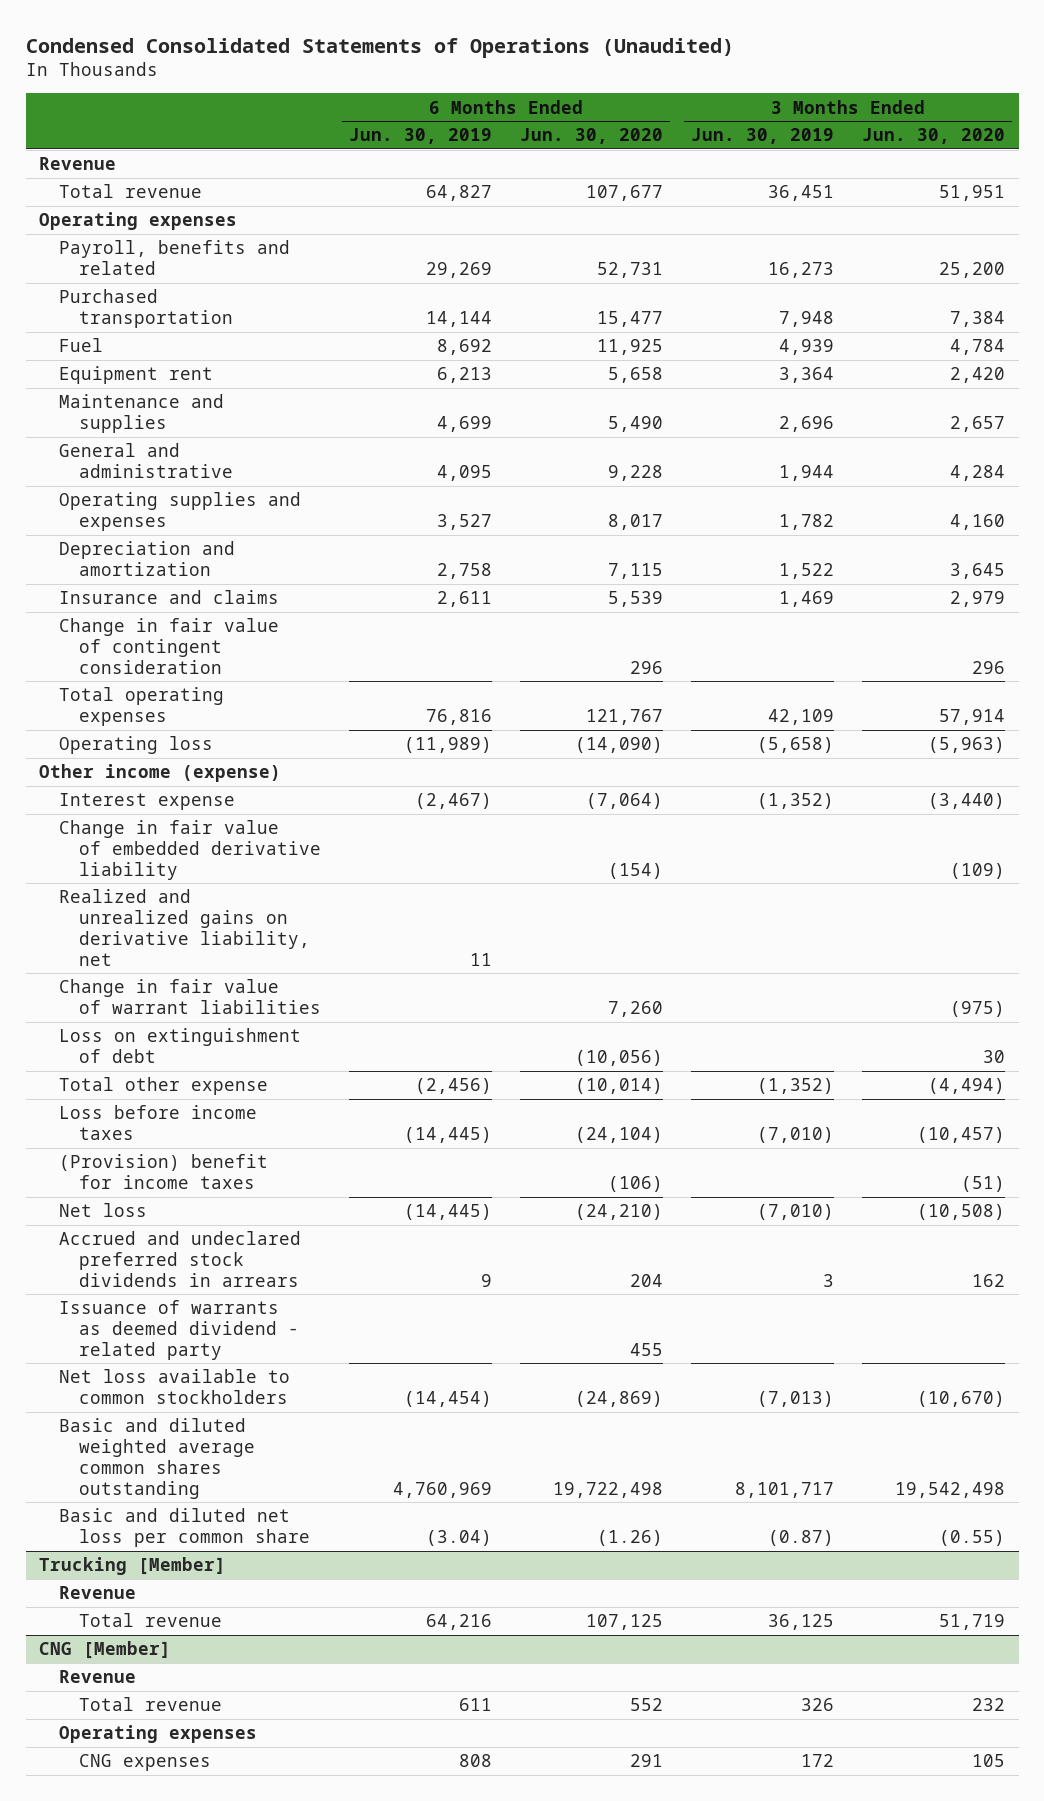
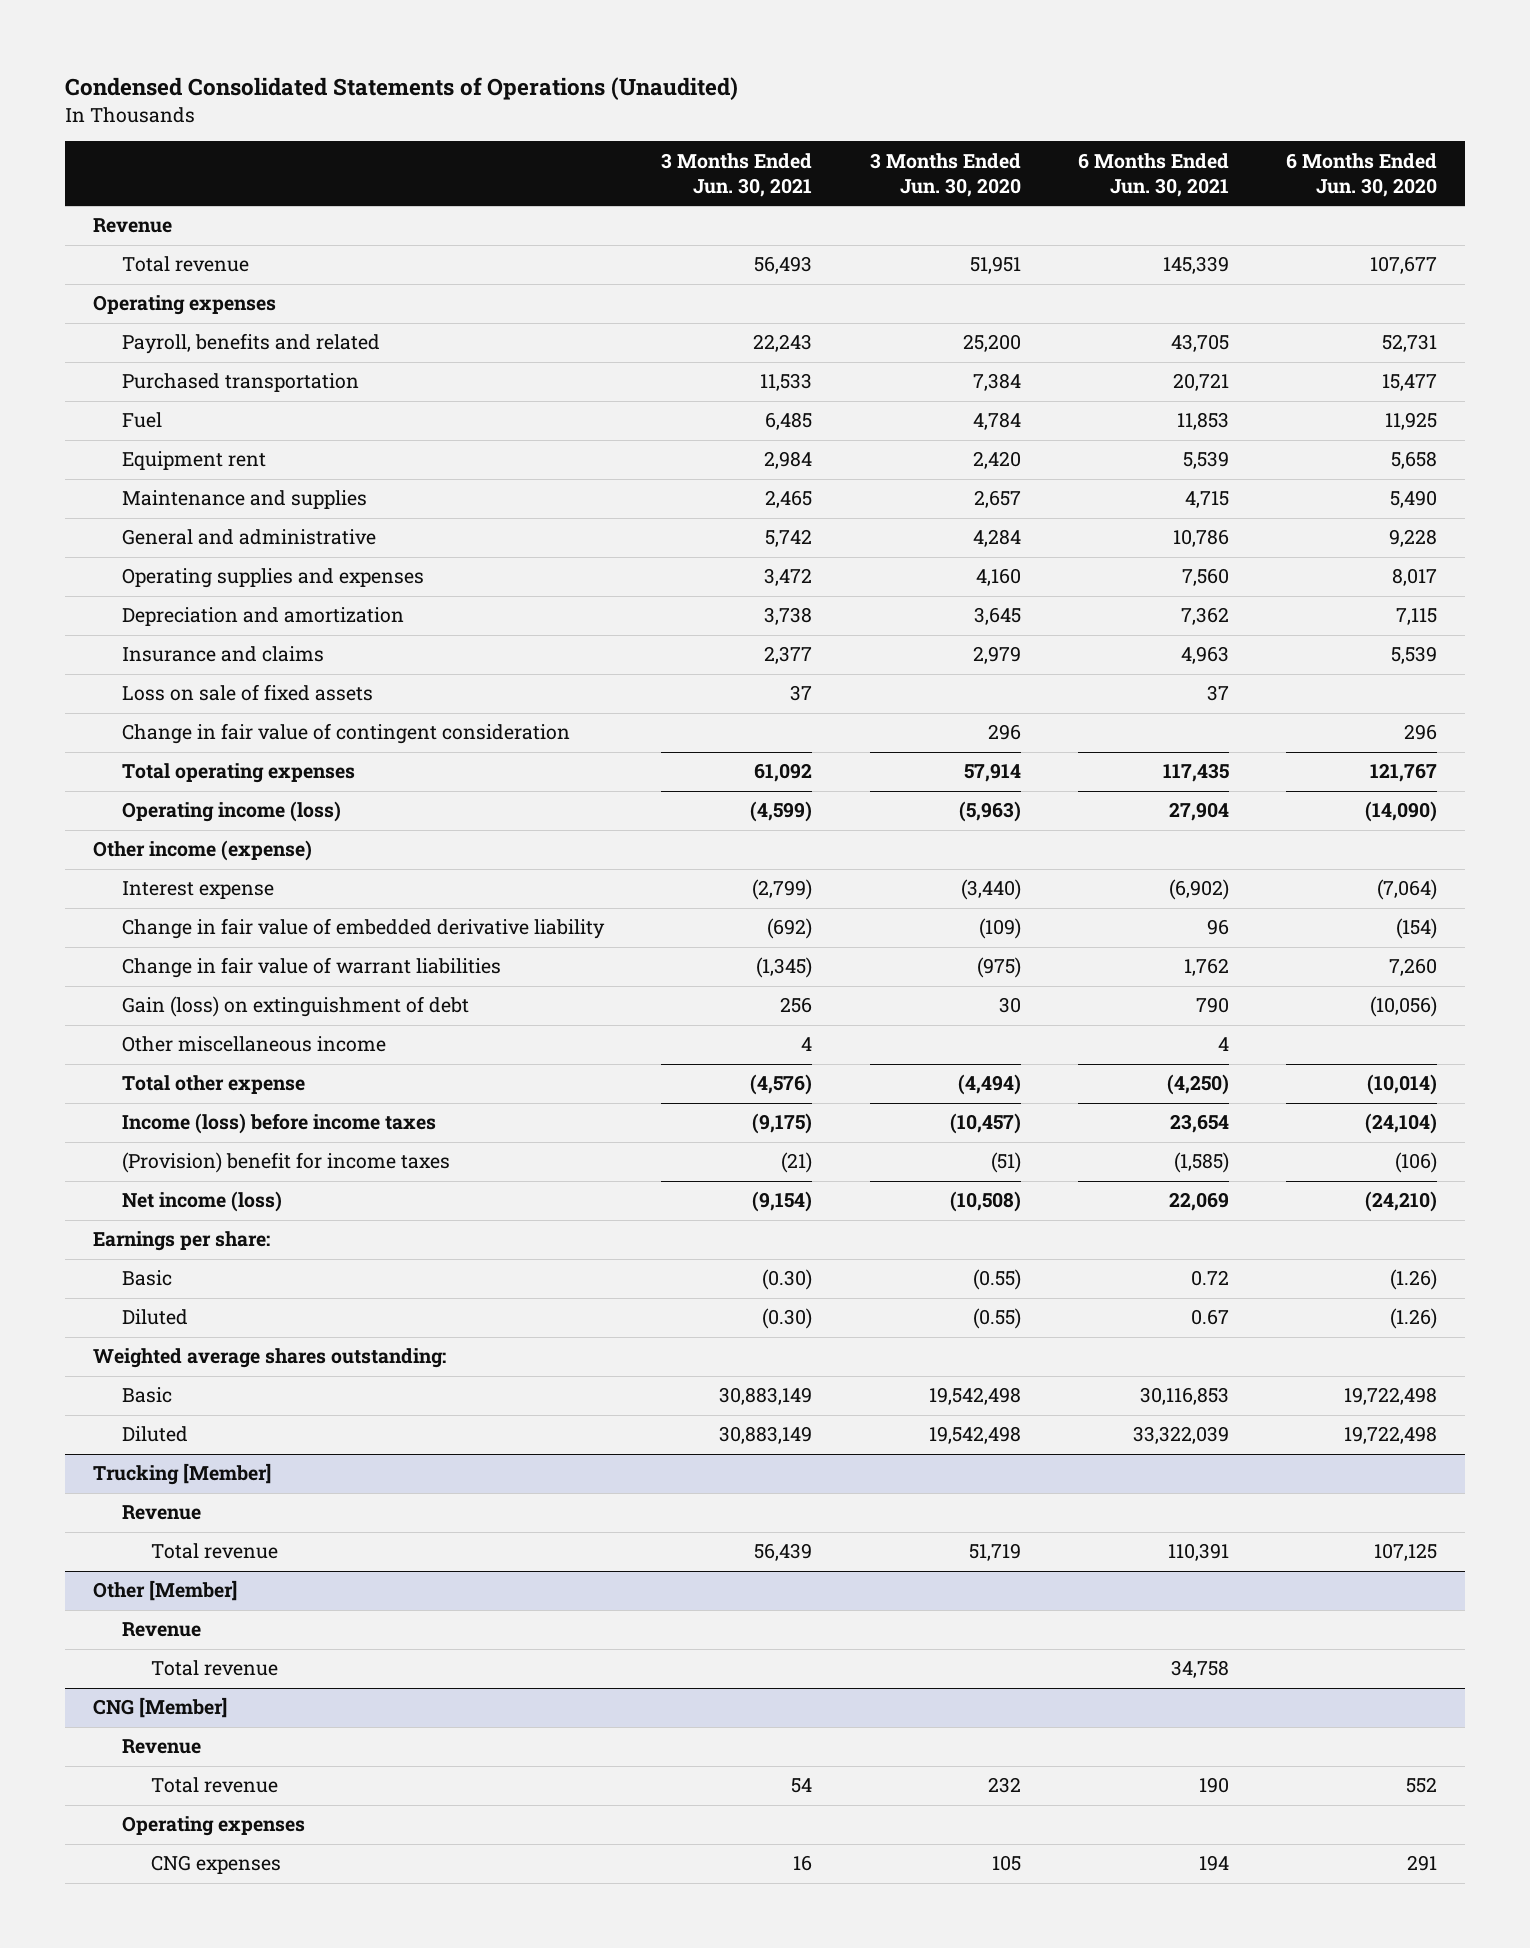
- | 6 Months Ended Jun. 30, 2019 | 6 Months Ended Jun. 30, 2020 | 3 Months Ended Jun. 30, 2019 | 3 Months Ended Jun. 30, 2020
+ | 3 Months Ended Jun. 30, 2021 | 3 Months Ended Jun. 30, 2020 | 6 Months Ended Jun. 30, 2021 | 6 Months Ended Jun. 30, 2020
+ Loss on sale of fixed assets | 37 | | 37 |
- Operating loss | (11,989) | (14,090) | (5,658) | (5,963)
+ Operating income (loss) | (4,599) | (5,963) | 27,904 | (14,090)
- Realized and unrealized gains on derivative liability, net | 11 | | |
- Loss on extinguishment of debt | | (10,056) | | 30
+ Gain (loss) on extinguishment of debt | 256 | 30 | 790 | (10,056)
+ Other miscellaneous income | 4 | | 4 |
- Loss before income taxes | (14,445) | (24,104) | (7,010) | (10,457)
+ Income (loss) before income taxes | (9,175) | (10,457) | 23,654 | (24,104)
- Net loss | (14,445) | (24,210) | (7,010) | (10,508)
- Accrued and undeclared preferred stock dividends in arrears | 9 | 204 | 3 | 162
- Issuance of warrants as deemed dividend - related party | | 455 | |
- Net loss available to common stockholders | (14,454) | (24,869) | (7,013) | (10,670)
- Basic and diluted weighted average common shares outstanding | 4,760,969 | 19,722,498 | 8,101,717 | 19,542,498
- Basic and diluted net loss per common share | (3.04) | (1.26) | (0.87) | (0.55)
+ Net income (loss) | (9,154) | (10,508) | 22,069 | (24,210)
+ Earnings per share:
+ Basic | (0.30) | (0.55) | 0.72 | (1.26)
+ Diluted | (0.30) | (0.55) | 0.67 | (1.26)
+ Weighted average shares outstanding:
+ Basic | 30,883,149 | 19,542,498 | 30,116,853 | 19,722,498
+ Diluted | 30,883,149 | 19,542,498 | 33,322,039 | 19,722,498
+ Other [Member]
+ Revenue
+ Total revenue | | | 34,758 |

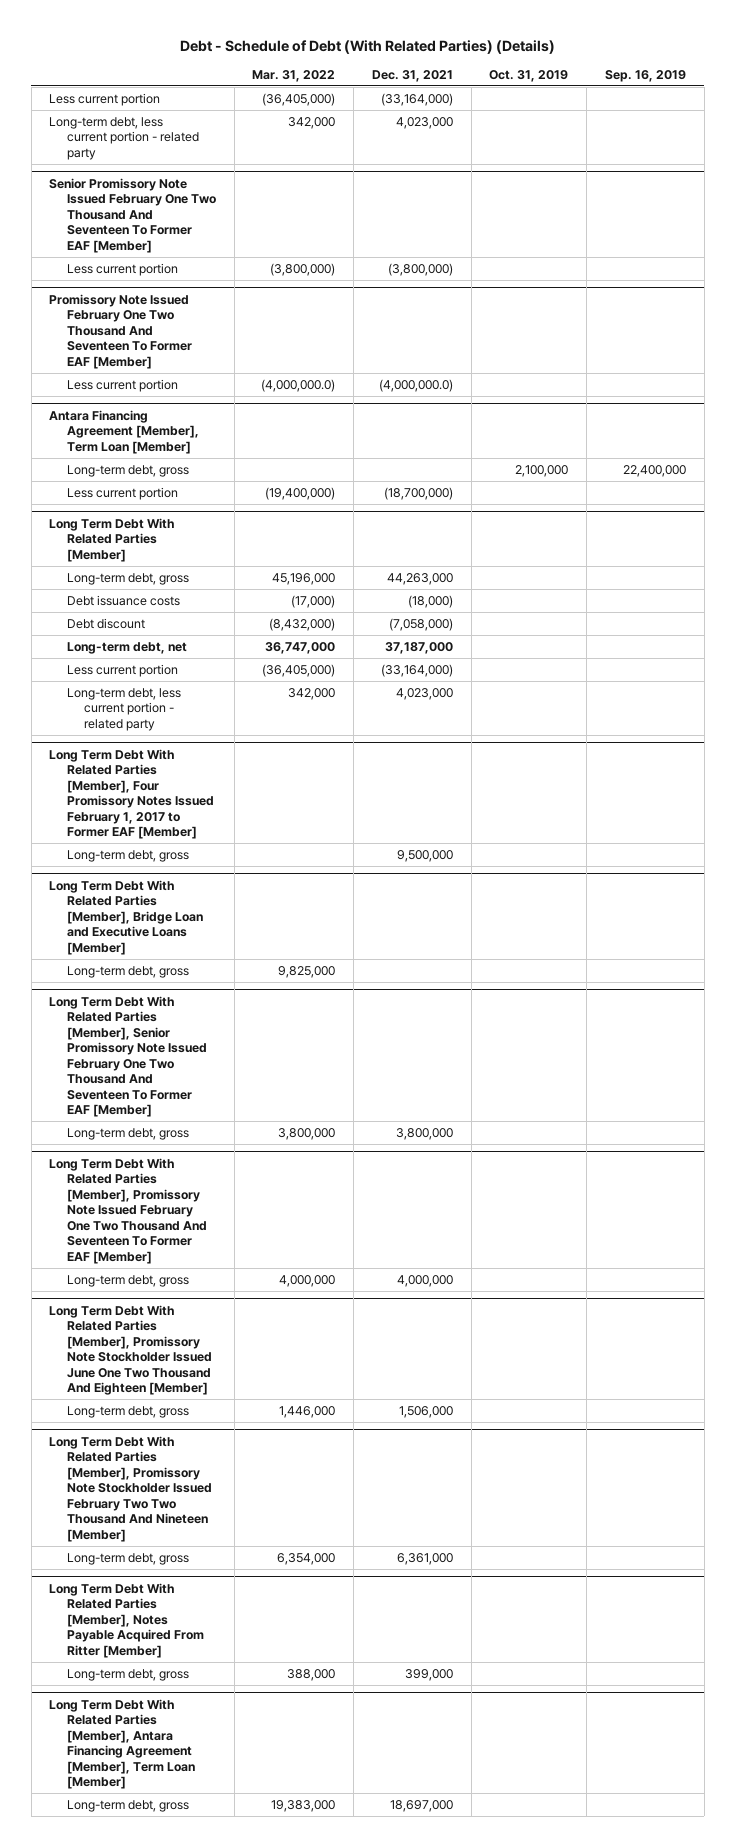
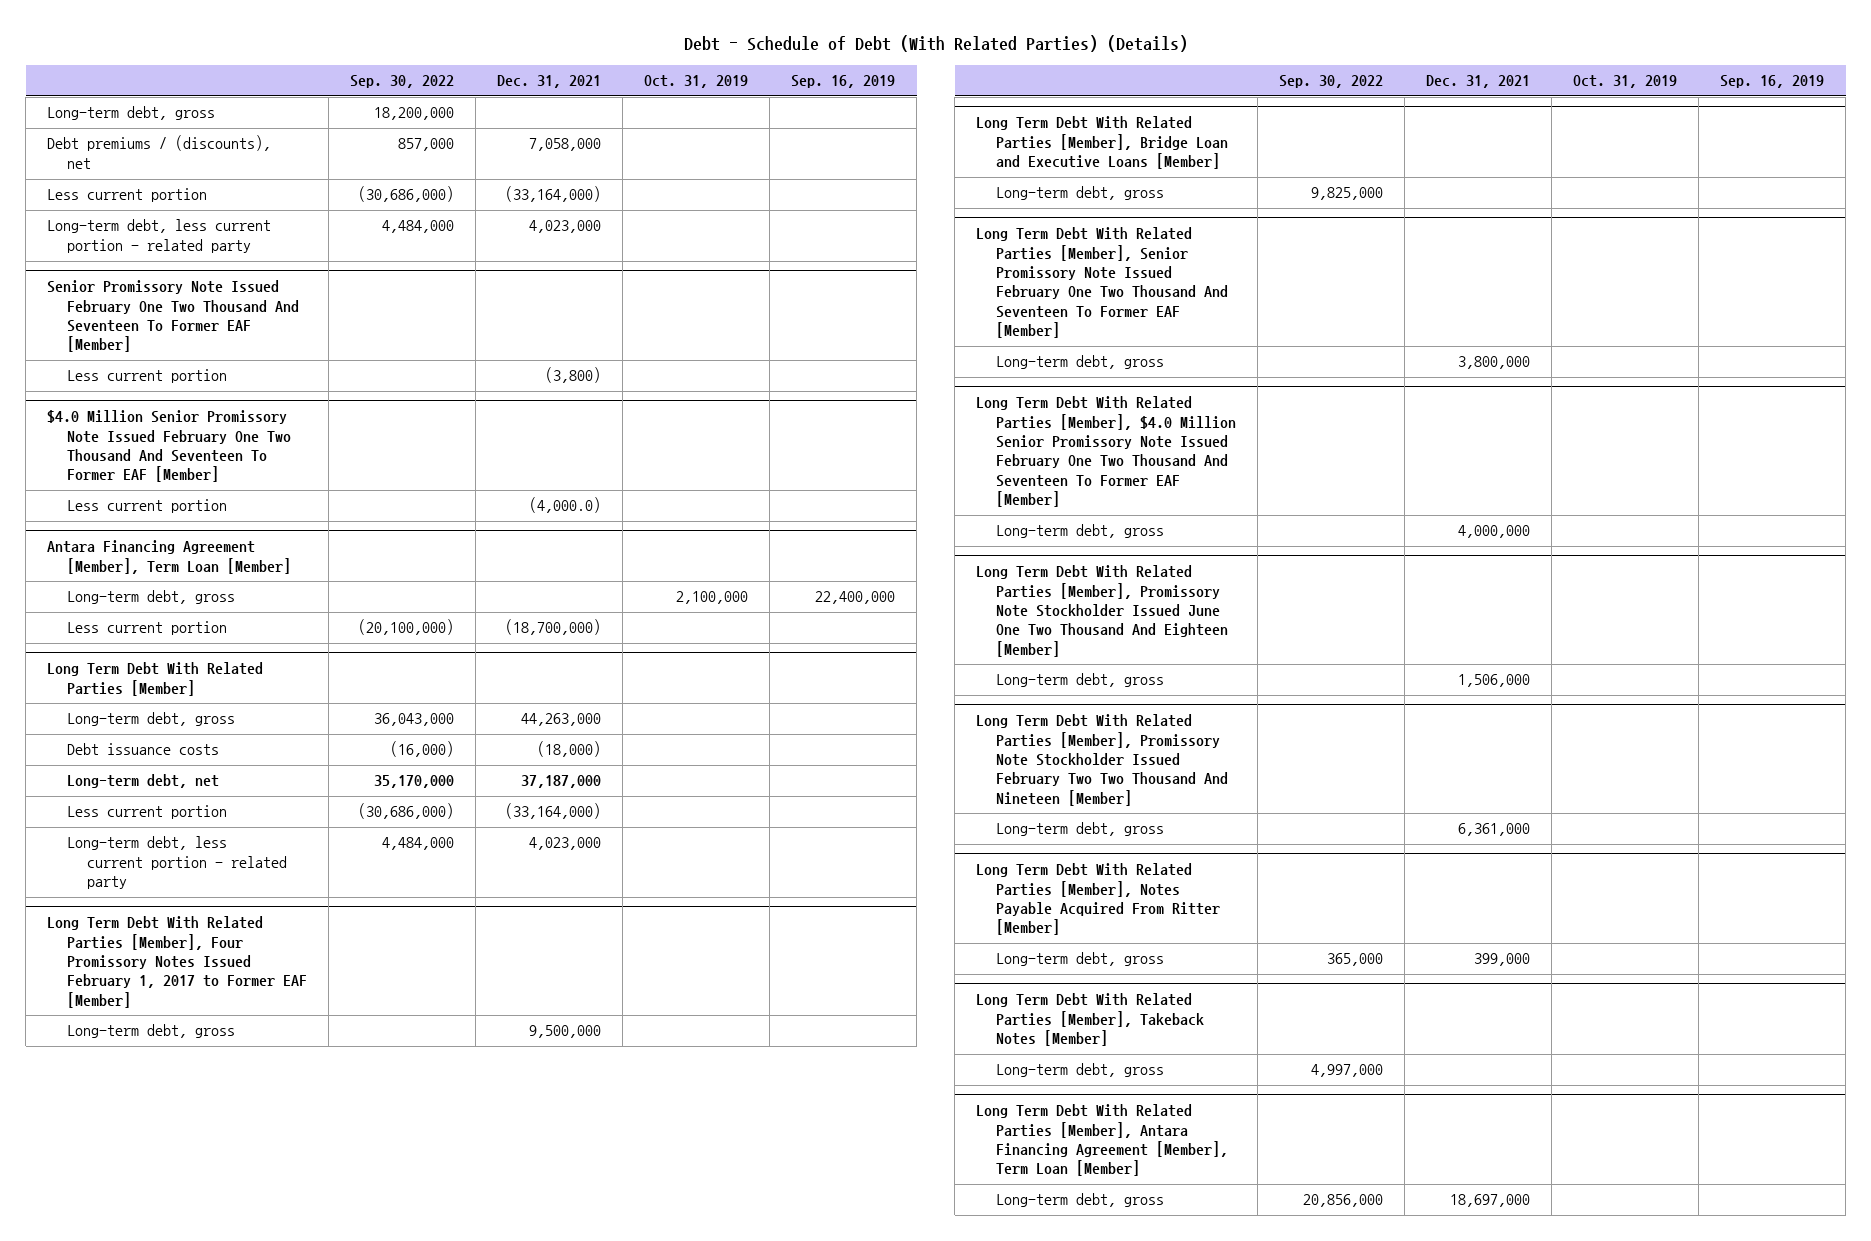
- | Mar. 31, 2022 | Dec. 31, 2021 | Oct. 31, 2019 | Sep. 16, 2019
+ | Sep. 30, 2022 | Dec. 31, 2021 | Oct. 31, 2019 | Sep. 16, 2019
+ Long-term debt, gross | 18,200,000 | | |
+ Debt premiums / (discounts), net | 857,000 | 7,058,000 | |
@ Senior Promissory Note Issued February One Two Thousand And Seventeen To Former EAF [Member]
- Less current portion | (3,800,000) | (3,800,000) | |
- Promissory Note Issued February One Two Thousand And Seventeen To Former EAF [Member]
- Less current portion | (4,000,000.0) | (4,000,000.0) | |
@ Senior Promissory Note Issued February One Two Thousand And Seventeen To Former EAF [Member]
+ Less current portion | | (3,800) | |
+ $4.0 Million Senior Promissory Note Issued February One Two Thousand And Seventeen To Former EAF [Member]
+ Less current portion | | (4,000.0) | |
@ Long Term Debt With Related Parties [Member]
- Debt discount | (8,432,000) | (7,058,000) | |
- Long Term Debt With Related Parties [Member], Promissory Note Issued February One Two Thousand And Seventeen To Former EAF [Member]
+ Long Term Debt With Related Parties [Member], $4.0 Million Senior Promissory Note Issued February One Two Thousand And Seventeen To Former EAF [Member]
+ Long Term Debt With Related Parties [Member], Takeback Notes [Member]
+ Long-term debt, gross | 4,997,000 | | |

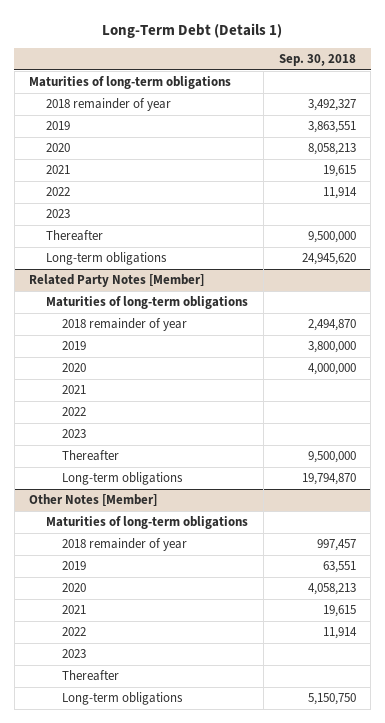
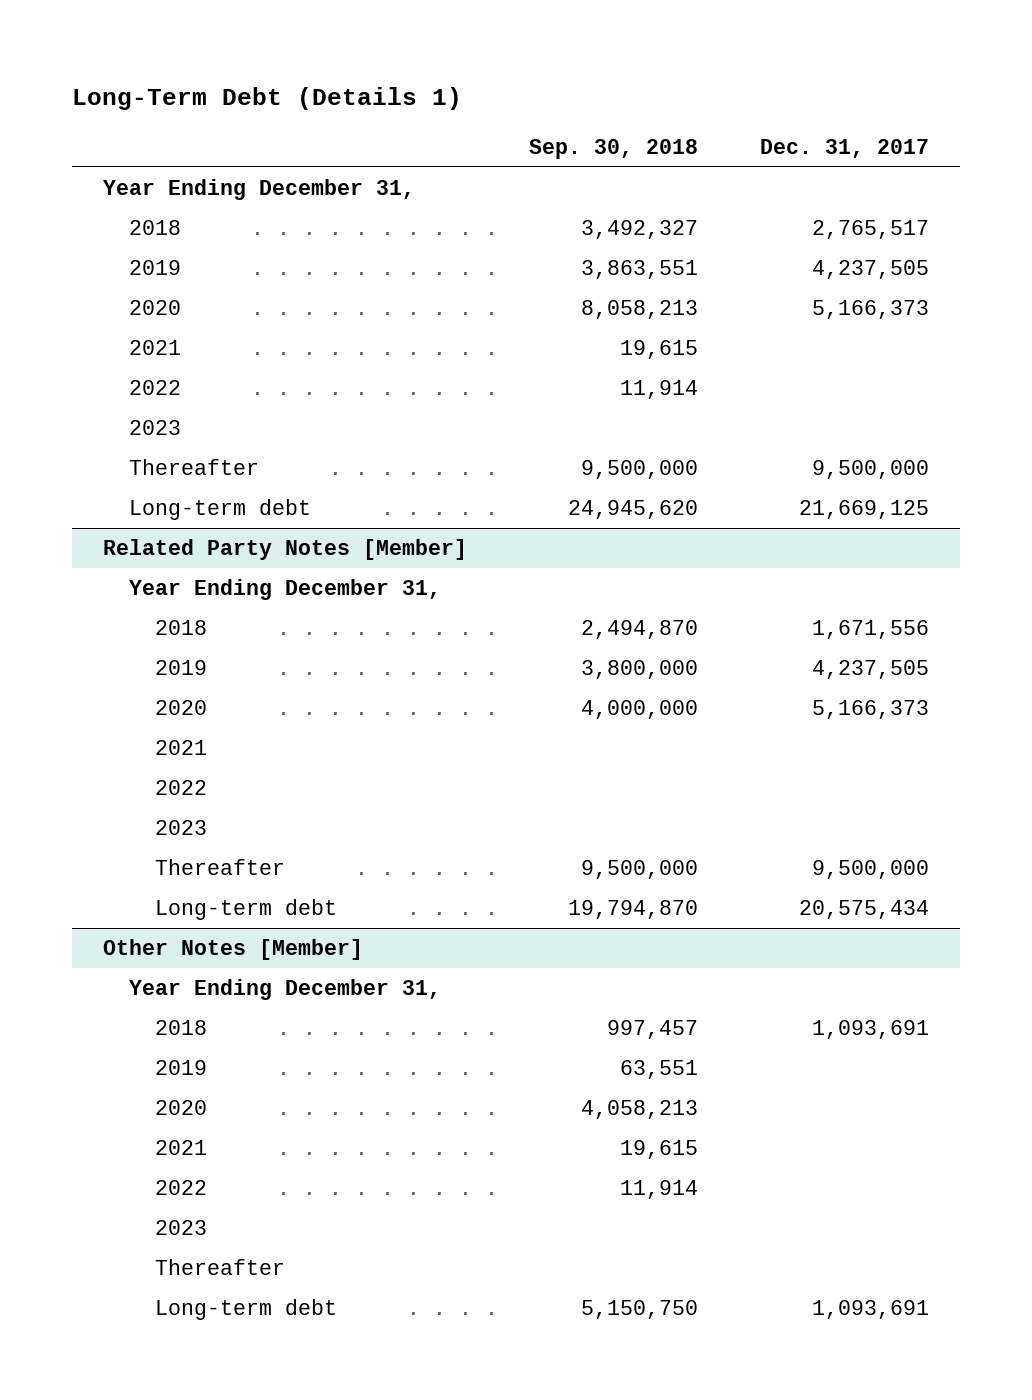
- | Sep. 30, 2018
+ | Sep. 30, 2018 | Dec. 31, 2017
- Maturities of long-term obligations
- 2018 remainder of year | 3,492,327
+ Year Ending December 31,
+ 2018 | 3,492,327 | 2,765,517
- Long-term obligations | 24,945,620
+ Long-term debt | 24,945,620 | 21,669,125
@ Related Party Notes [Member]
- Maturities of long-term obligations
- 2018 remainder of year | 2,494,870
+ Year Ending December 31,
+ 2018 | 2,494,870 | 1,671,556
- Long-term obligations | 19,794,870
+ Long-term debt | 19,794,870 | 20,575,434
@ Other Notes [Member]
- Maturities of long-term obligations
- 2018 remainder of year | 997,457
+ Year Ending December 31,
+ 2018 | 997,457 | 1,093,691
- Long-term obligations | 5,150,750
+ Long-term debt | 5,150,750 | 1,093,691

